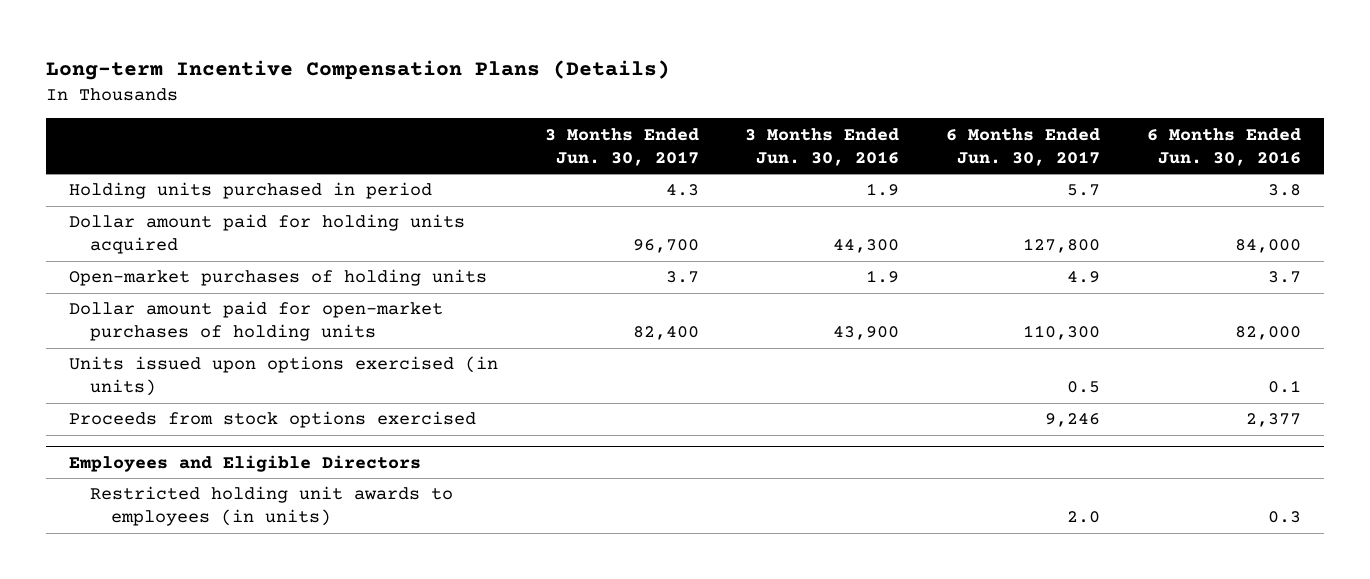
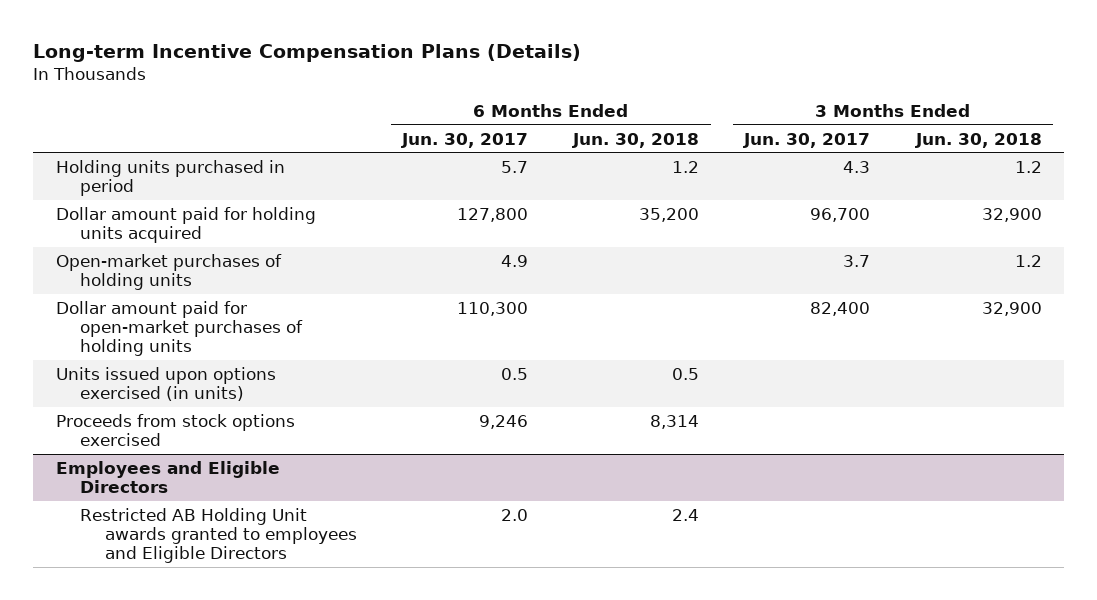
- | 3 Months Ended Jun. 30, 2017 | 3 Months Ended Jun. 30, 2016 | 6 Months Ended Jun. 30, 2017 | 6 Months Ended Jun. 30, 2016
+ | 6 Months Ended Jun. 30, 2017 | 6 Months Ended Jun. 30, 2018 | 3 Months Ended Jun. 30, 2017 | 3 Months Ended Jun. 30, 2018
@ Employees and Eligible Directors
- Restricted holding unit awards to employees (in units) | | | 2.0 | 0.3
+ Restricted AB Holding Unit awards granted to employees and Eligible Directors | 2.0 | 2.4 | |

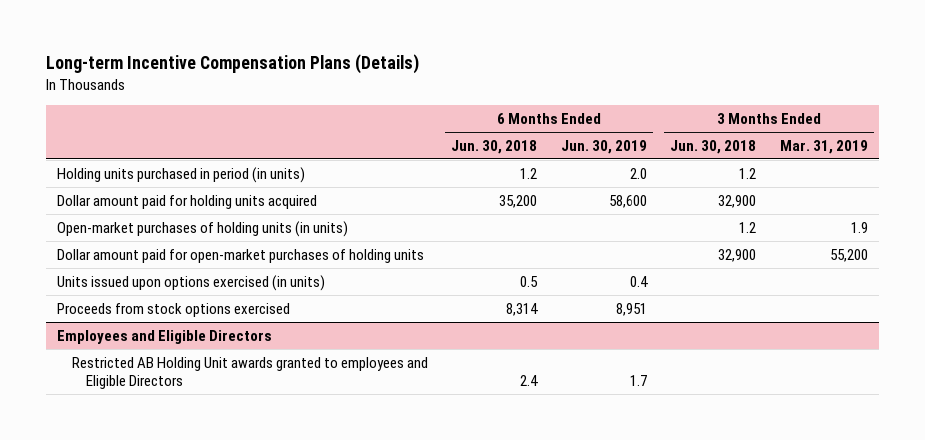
- | 6 Months Ended Jun. 30, 2017 | 6 Months Ended Jun. 30, 2018 | 3 Months Ended Jun. 30, 2017 | 3 Months Ended Jun. 30, 2018
+ | 6 Months Ended Jun. 30, 2018 | 6 Months Ended Jun. 30, 2019 | 3 Months Ended Jun. 30, 2018 | 3 Months Ended Mar. 31, 2019
- Holding units purchased in period | 5.7 | 1.2 | 4.3 | 1.2
+ Holding units purchased in period (in units) | 1.2 | 2.0 | 1.2 |
- Open-market purchases of holding units | 4.9 | | 3.7 | 1.2
+ Open-market purchases of holding units (in units) | | | 1.2 | 1.9

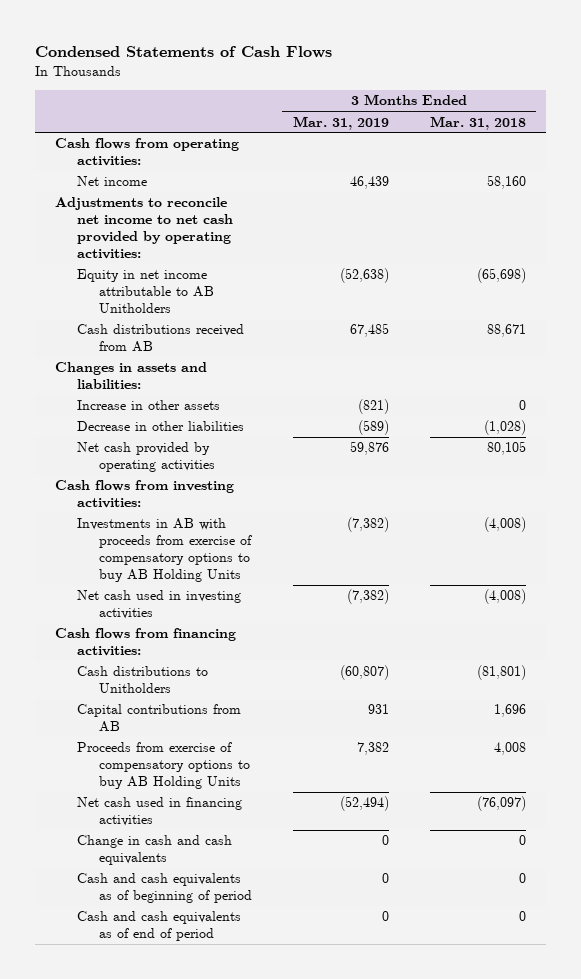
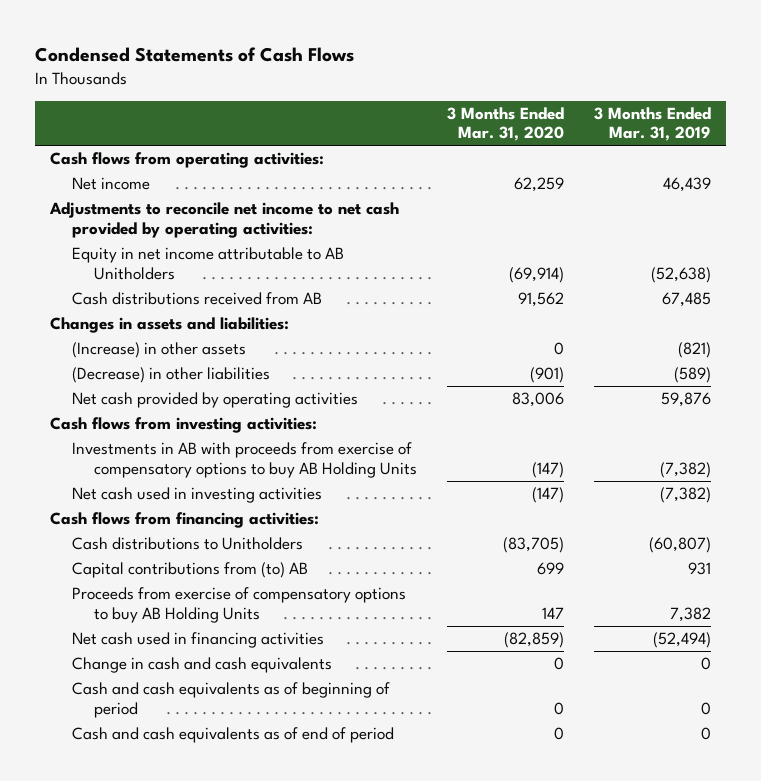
- | 3 Months Ended Mar. 31, 2019 | 3 Months Ended Mar. 31, 2018
+ | 3 Months Ended Mar. 31, 2020 | 3 Months Ended Mar. 31, 2019
- Increase in other assets | (821) | 0
- Decrease in other liabilities | (589) | (1,028)
+ (Increase) in other assets | 0 | (821)
+ (Decrease) in other liabilities | (901) | (589)
- Capital contributions from AB | 931 | 1,696
+ Capital contributions from (to) AB | 699 | 931

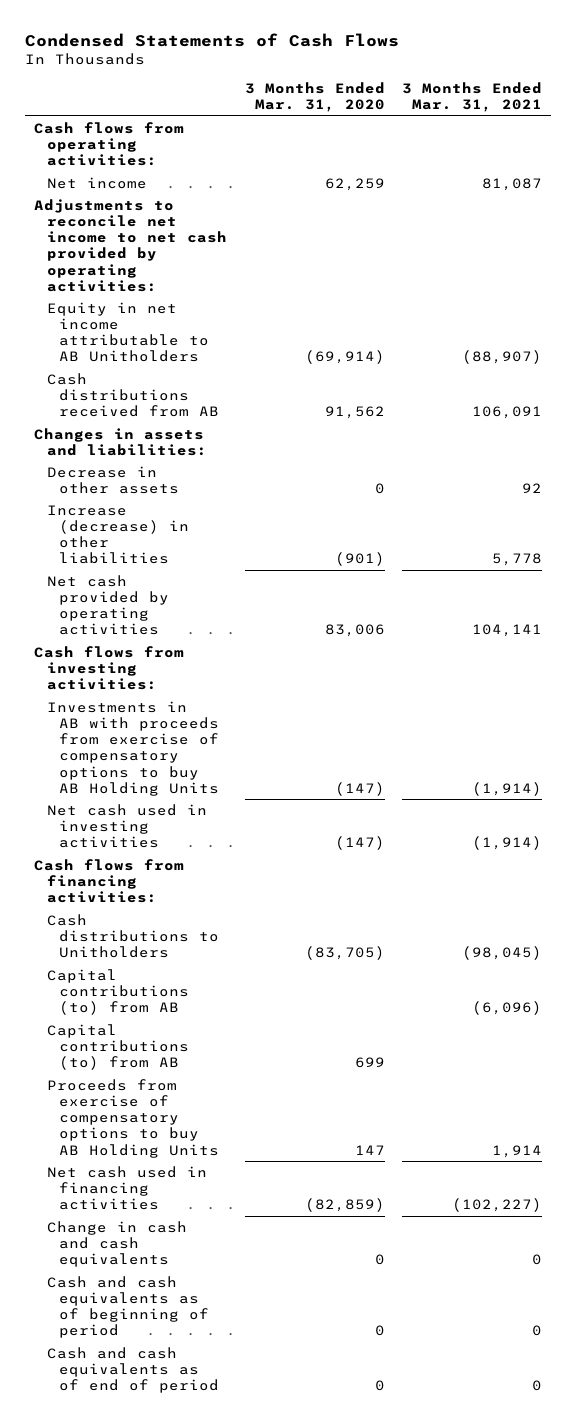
- | 3 Months Ended Mar. 31, 2020 | 3 Months Ended Mar. 31, 2019
+ | 3 Months Ended Mar. 31, 2020 | 3 Months Ended Mar. 31, 2021
- (Increase) in other assets | 0 | (821)
- (Decrease) in other liabilities | (901) | (589)
+ Decrease in other assets | 0 | 92
+ Increase (decrease) in other liabilities | (901) | 5,778
- Capital contributions from (to) AB | 699 | 931
+ Capital contributions (to) from AB | | (6,096)
+ Capital contributions (to) from AB | 699 |

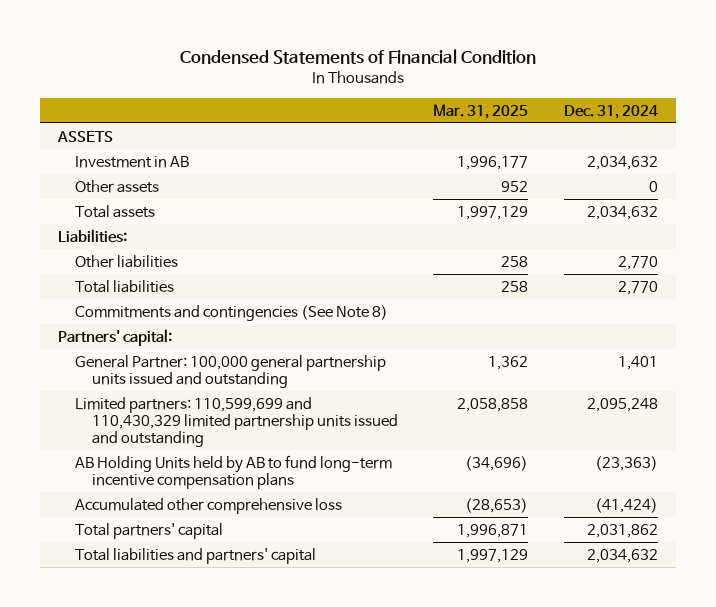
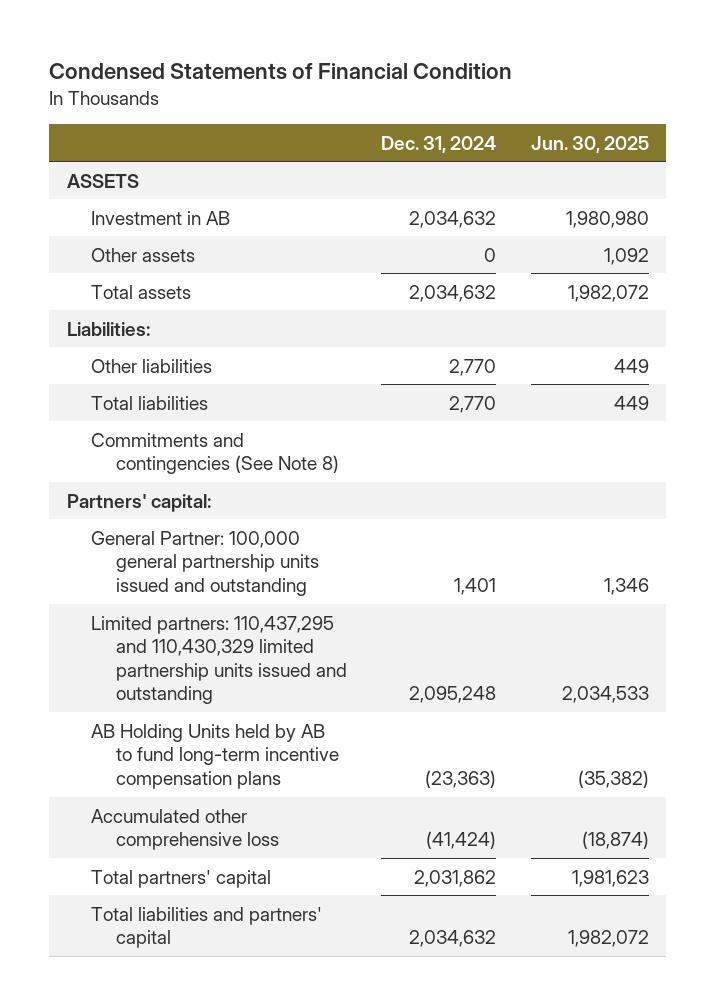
- | Mar. 31, 2025 | Dec. 31, 2024
+ | Dec. 31, 2024 | Jun. 30, 2025
- Limited partners: 110,599,699 and 110,430,329 limited partnership units issued and outstanding | 2,058,858 | 2,095,248
+ Limited partners: 110,437,295 and 110,430,329 limited partnership units issued and outstanding | 2,095,248 | 2,034,533

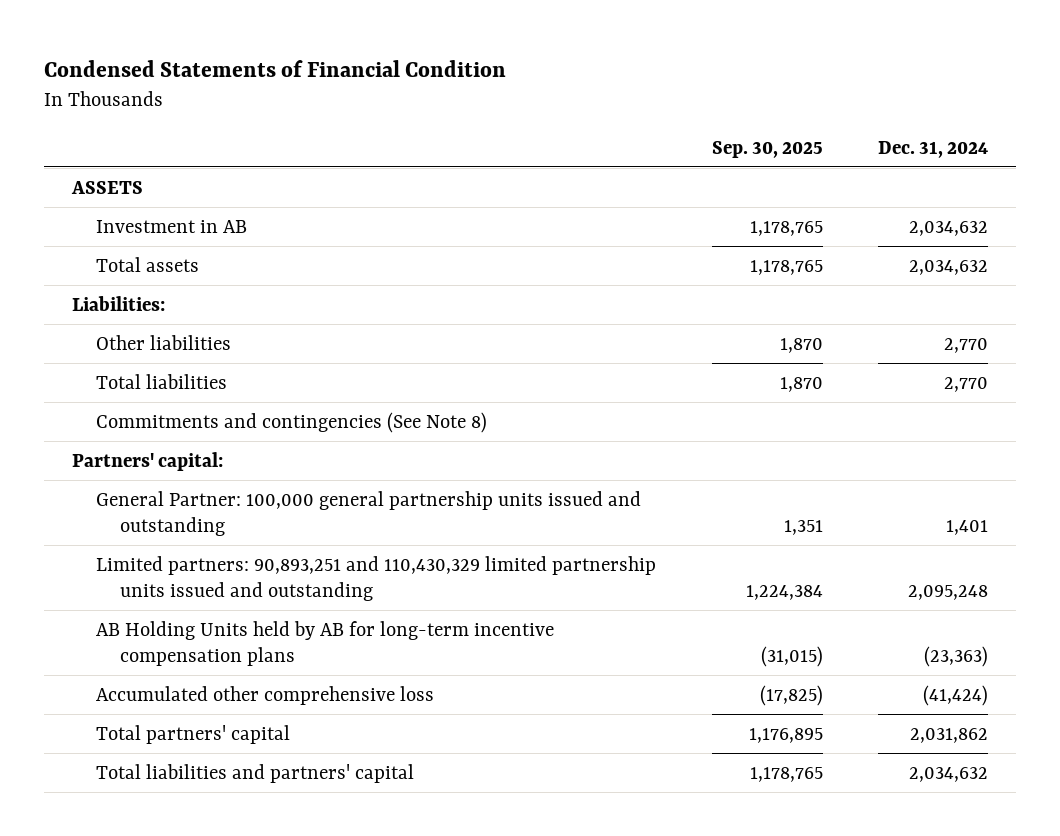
- | Dec. 31, 2024 | Jun. 30, 2025
+ | Sep. 30, 2025 | Dec. 31, 2024
- Other assets | 0 | 1,092
- Limited partners: 110,437,295 and 110,430,329 limited partnership units issued and outstanding | 2,095,248 | 2,034,533
- AB Holding Units held by AB to fund long-term incentive compensation plans | (23,363) | (35,382)
+ Limited partners: 90,893,251 and 110,430,329 limited partnership units issued and outstanding | 1,224,384 | 2,095,248
+ AB Holding Units held by AB for long-term incentive compensation plans | (31,015) | (23,363)

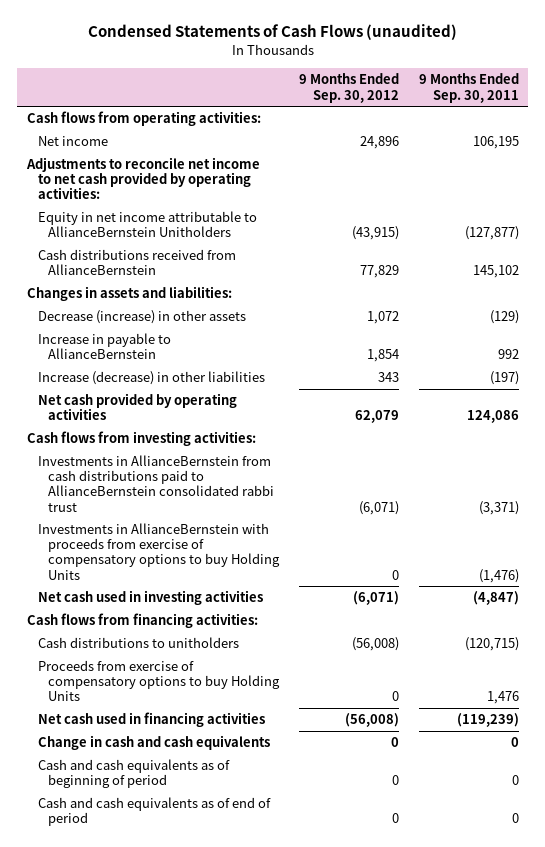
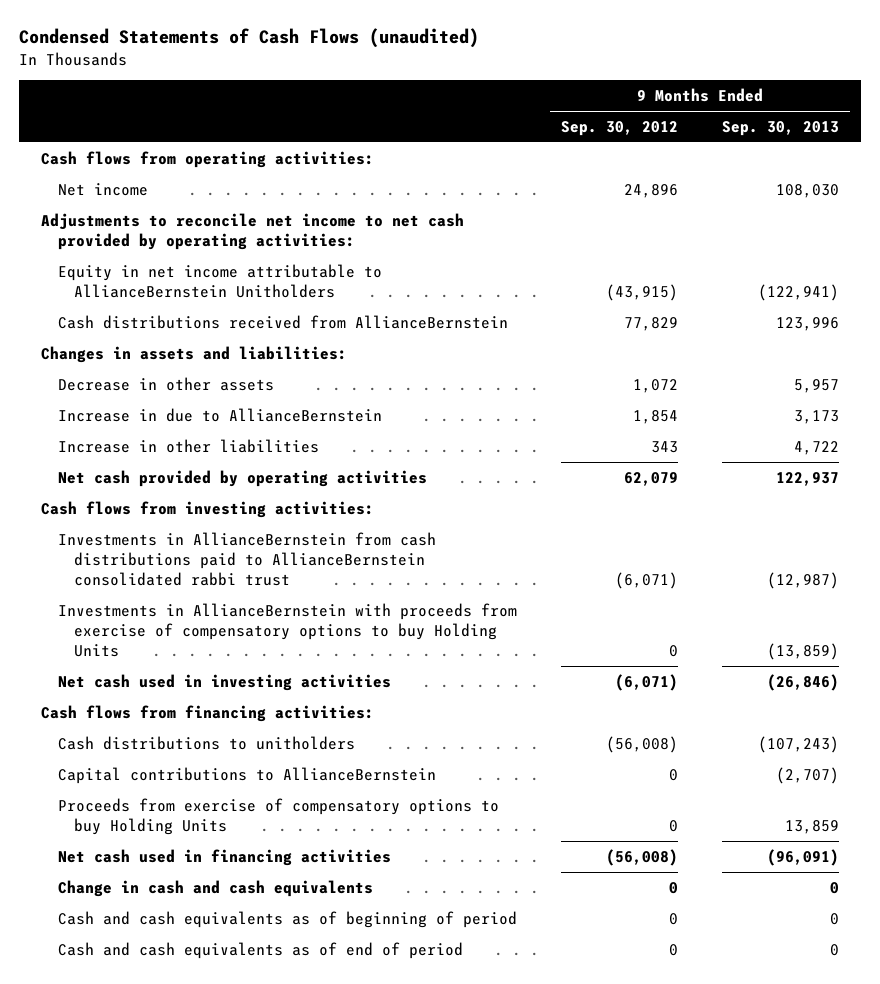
- | 9 Months Ended Sep. 30, 2012 | 9 Months Ended Sep. 30, 2011
+ | 9 Months Ended Sep. 30, 2012 | 9 Months Ended Sep. 30, 2013
- Decrease (increase) in other assets | 1,072 | (129)
- Increase in payable to AllianceBernstein | 1,854 | 992
- Increase (decrease) in other liabilities | 343 | (197)
+ Decrease in other assets | 1,072 | 5,957
+ Increase in due to AllianceBernstein | 1,854 | 3,173
+ Increase in other liabilities | 343 | 4,722
+ Capital contributions to AllianceBernstein | 0 | (2,707)

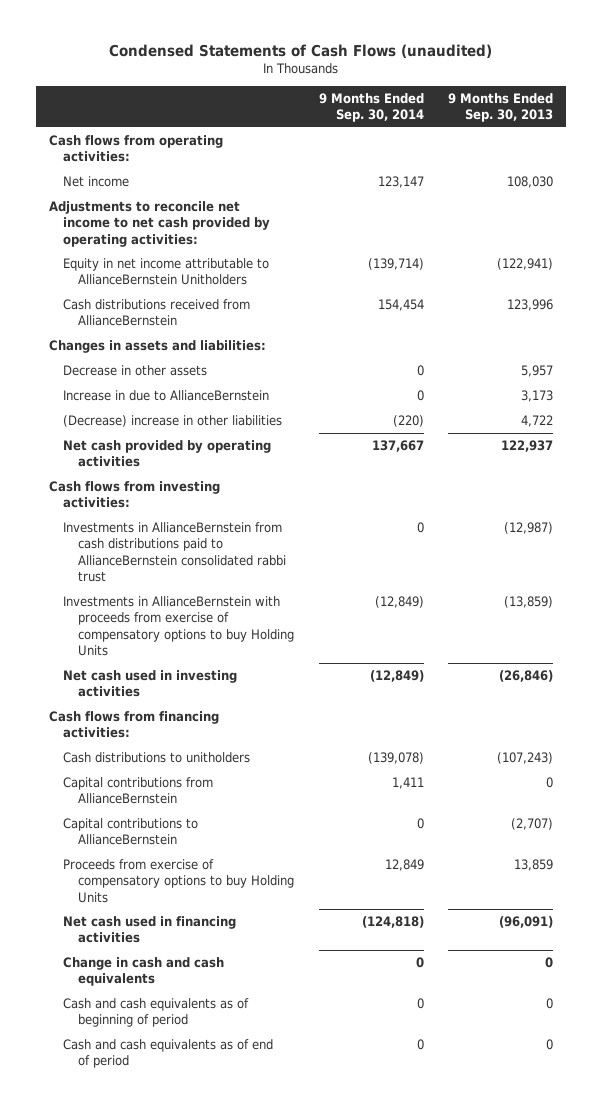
- | 9 Months Ended Sep. 30, 2012 | 9 Months Ended Sep. 30, 2013
+ | 9 Months Ended Sep. 30, 2014 | 9 Months Ended Sep. 30, 2013
- Increase in other liabilities | 343 | 4,722
+ (Decrease) increase in other liabilities | (220) | 4,722
+ Capital contributions from AllianceBernstein | 1,411 | 0

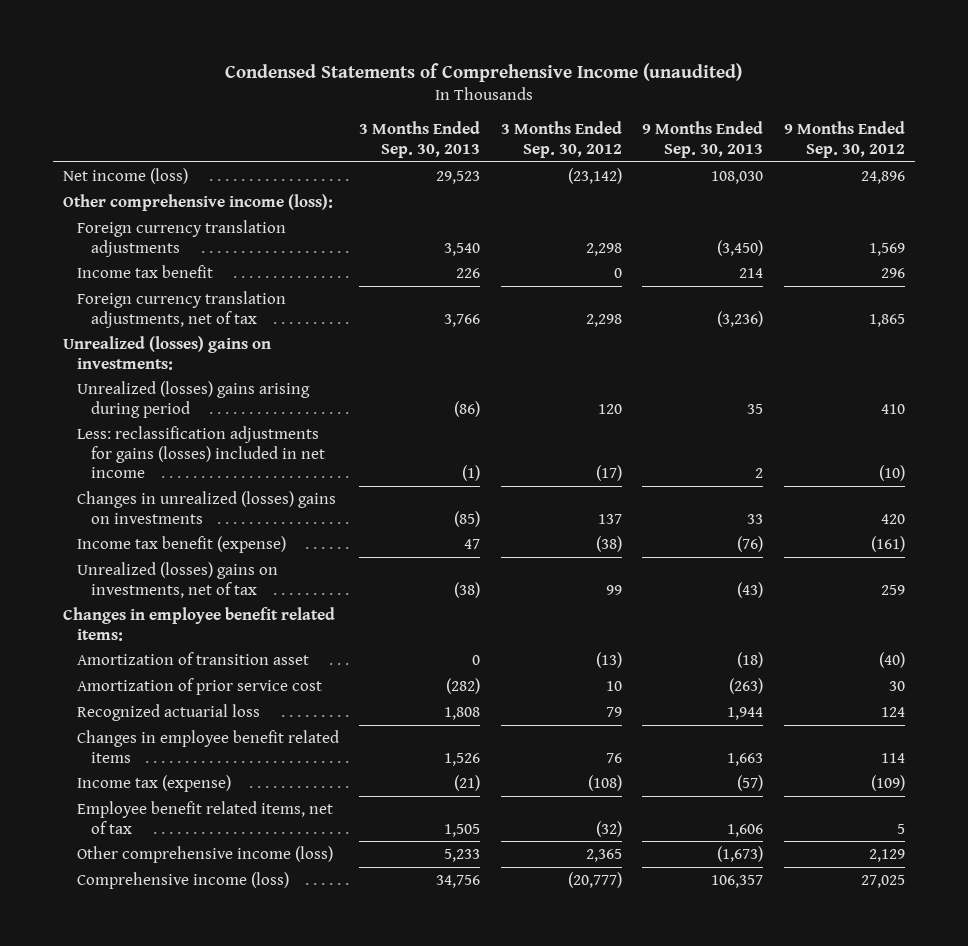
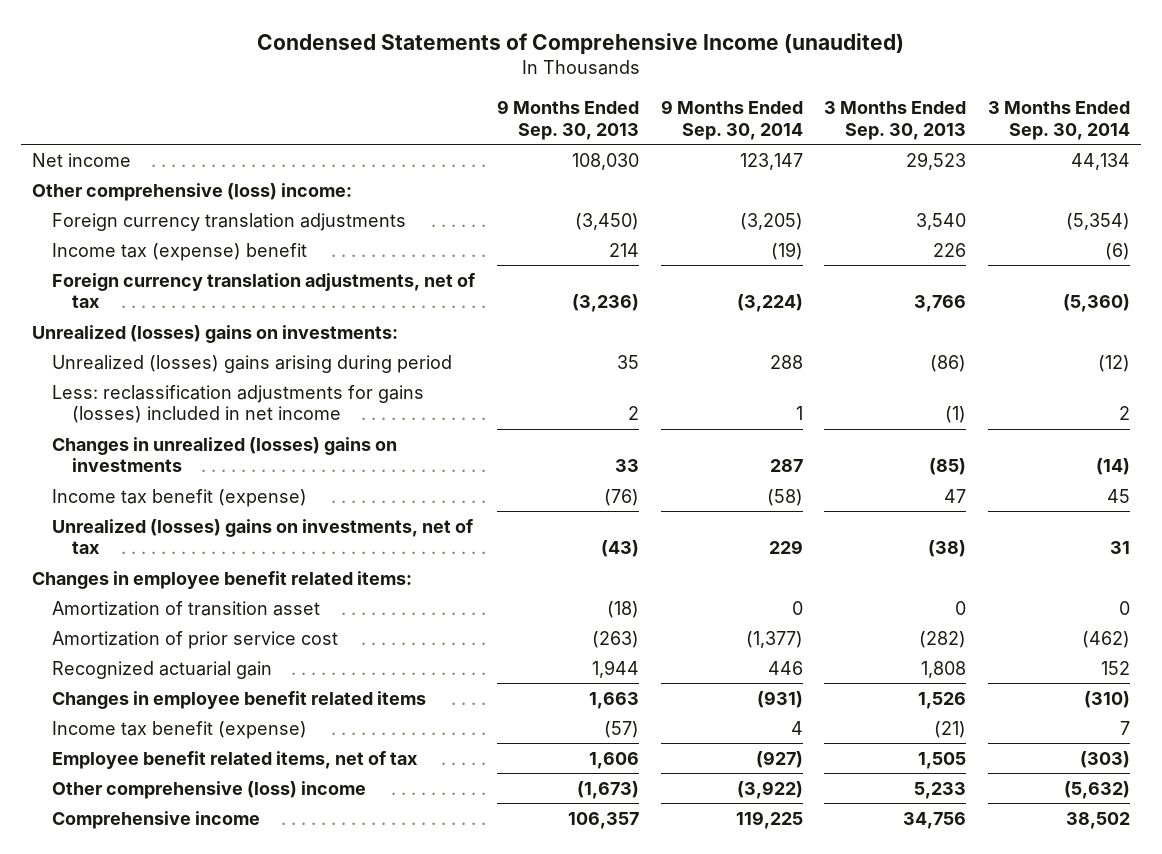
- | 3 Months Ended Sep. 30, 2013 | 3 Months Ended Sep. 30, 2012 | 9 Months Ended Sep. 30, 2013 | 9 Months Ended Sep. 30, 2012
+ | 9 Months Ended Sep. 30, 2013 | 9 Months Ended Sep. 30, 2014 | 3 Months Ended Sep. 30, 2013 | 3 Months Ended Sep. 30, 2014
- Net income (loss) | 29,523 | (23,142) | 108,030 | 24,896
- Other comprehensive income (loss):
+ Net income | 108,030 | 123,147 | 29,523 | 44,134
+ Other comprehensive (loss) income:
- Income tax benefit | 226 | 0 | 214 | 296
+ Income tax (expense) benefit | 214 | (19) | 226 | (6)
- Recognized actuarial loss | 1,808 | 79 | 1,944 | 124
+ Recognized actuarial gain | 1,944 | 446 | 1,808 | 152
- Income tax (expense) | (21) | (108) | (57) | (109)
+ Income tax benefit (expense) | (57) | 4 | (21) | 7
- Other comprehensive income (loss) | 5,233 | 2,365 | (1,673) | 2,129
- Comprehensive income (loss) | 34,756 | (20,777) | 106,357 | 27,025
+ Other comprehensive (loss) income | (1,673) | (3,922) | 5,233 | (5,632)
+ Comprehensive income | 106,357 | 119,225 | 34,756 | 38,502

